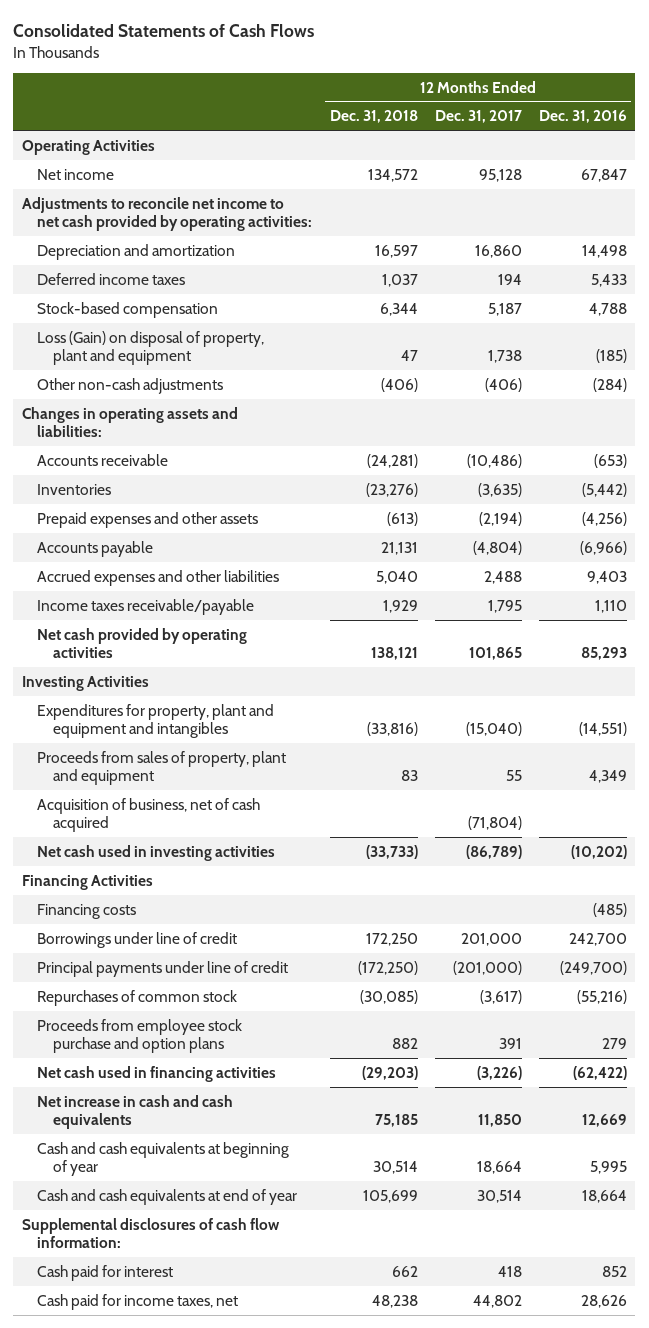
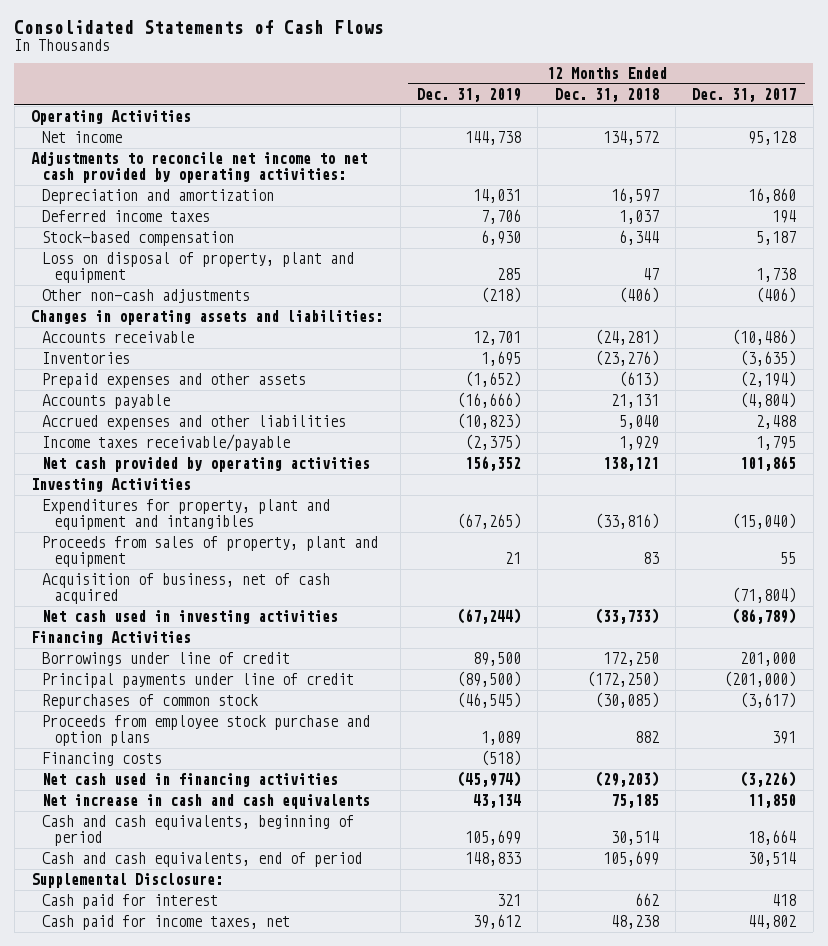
- | 12 Months Ended Dec. 31, 2018 | 12 Months Ended Dec. 31, 2017 | 12 Months Ended Dec. 31, 2016
+ | 12 Months Ended Dec. 31, 2019 | 12 Months Ended Dec. 31, 2018 | 12 Months Ended Dec. 31, 2017
- Loss (Gain) on disposal of property, plant and equipment | 47 | 1,738 | (185)
+ Loss on disposal of property, plant and equipment | 285 | 47 | 1,738
moved down: Financing costs | (518) | |
- Cash and cash equivalents at beginning of year | 30,514 | 18,664 | 5,995
- Cash and cash equivalents at end of year | 105,699 | 30,514 | 18,664
- Supplemental disclosures of cash flow information:
+ Cash and cash equivalents, beginning of period | 105,699 | 30,514 | 18,664
+ Cash and cash equivalents, end of period | 148,833 | 105,699 | 30,514
+ Supplemental Disclosure:

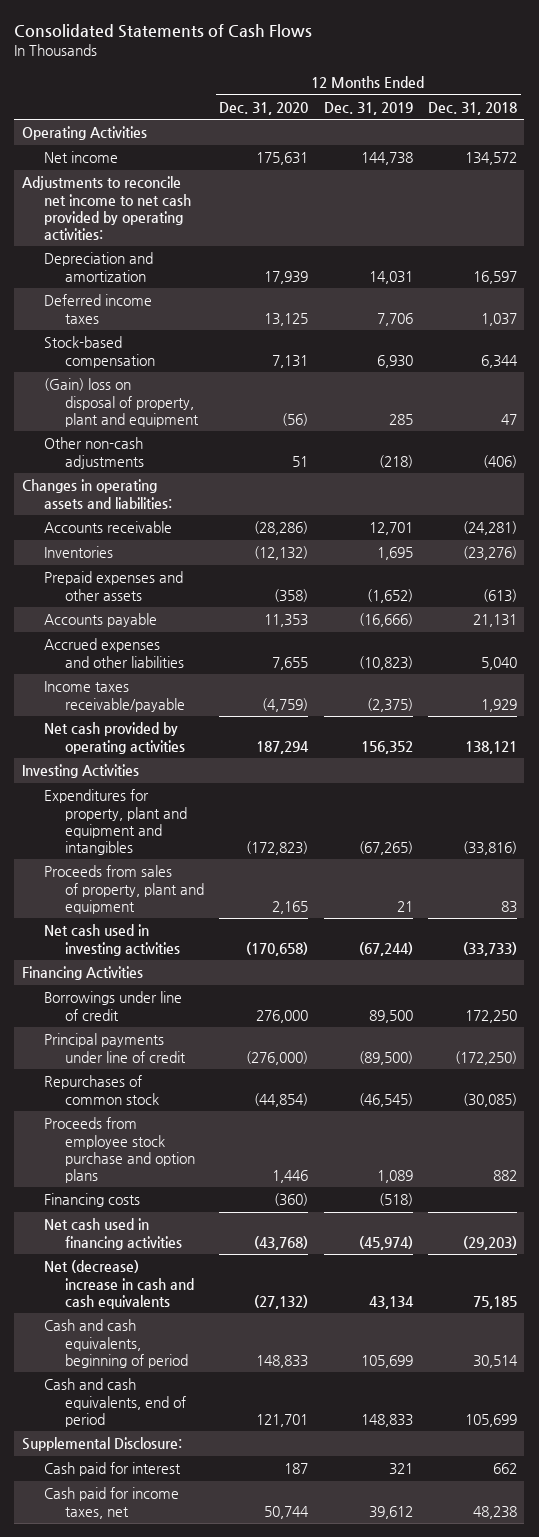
- | 12 Months Ended Dec. 31, 2019 | 12 Months Ended Dec. 31, 2018 | 12 Months Ended Dec. 31, 2017
+ | 12 Months Ended Dec. 31, 2020 | 12 Months Ended Dec. 31, 2019 | 12 Months Ended Dec. 31, 2018
- Loss on disposal of property, plant and equipment | 285 | 47 | 1,738
+ (Gain) loss on disposal of property, plant and equipment | (56) | 285 | 47
- Acquisition of business, net of cash acquired | | | (71,804)
- Net increase in cash and cash equivalents | 43,134 | 75,185 | 11,850
+ Net (decrease) increase in cash and cash equivalents | (27,132) | 43,134 | 75,185

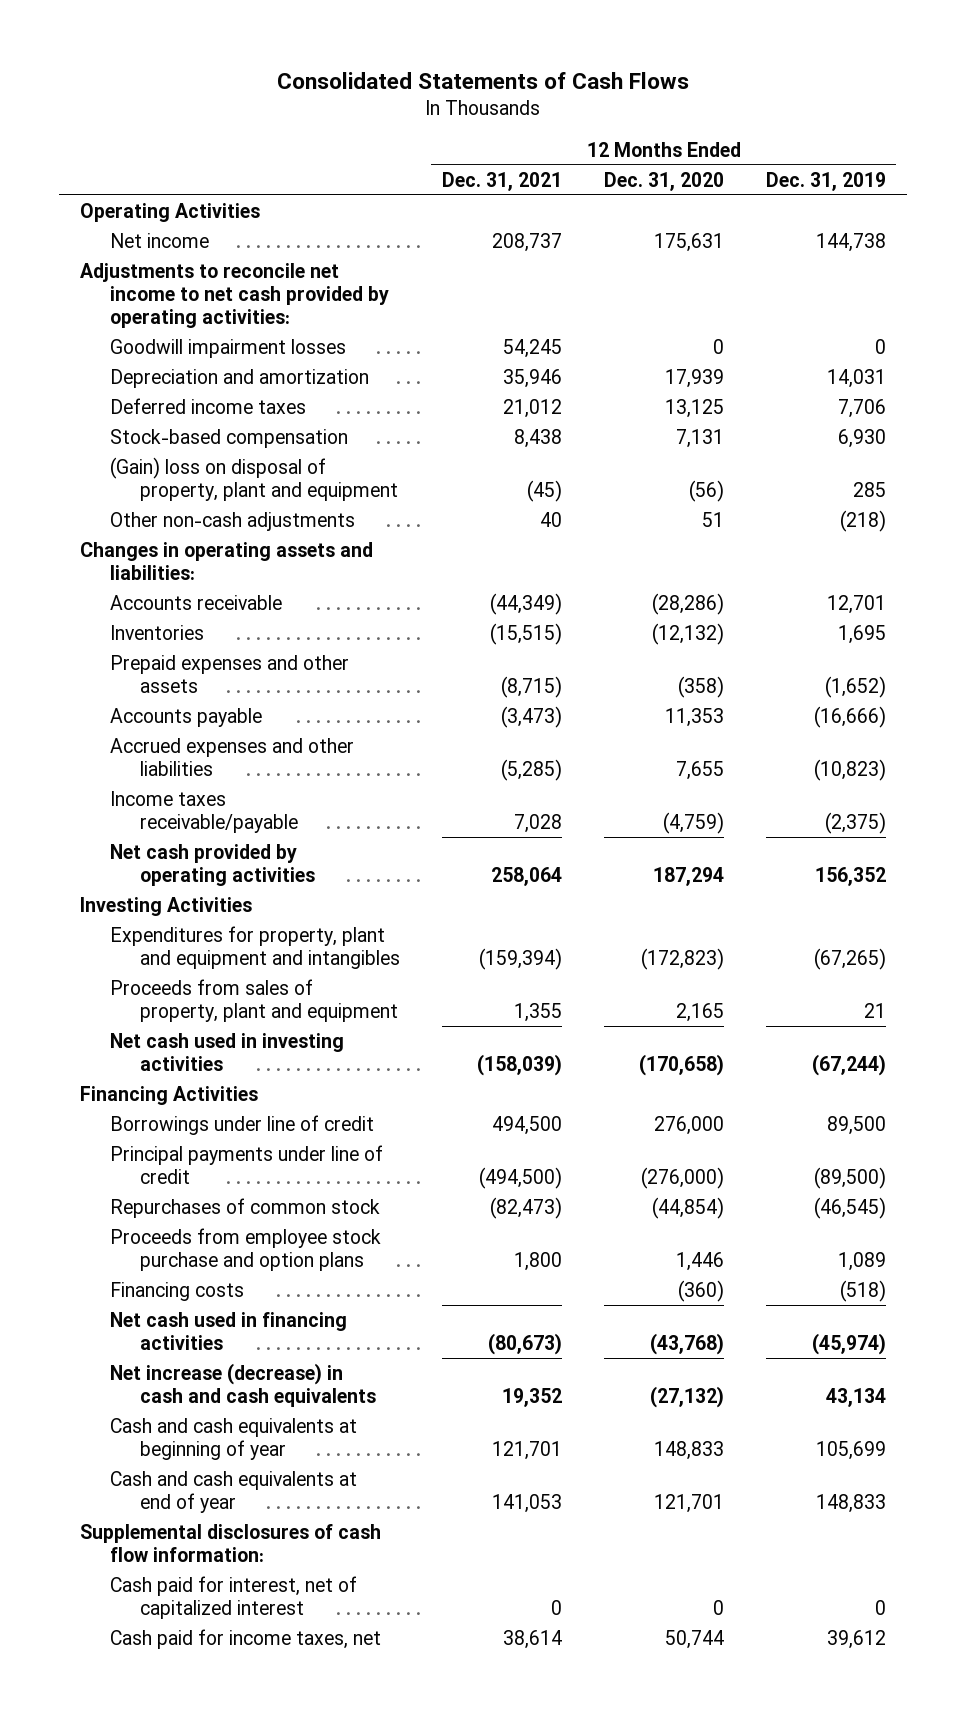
- | 12 Months Ended Dec. 31, 2020 | 12 Months Ended Dec. 31, 2019 | 12 Months Ended Dec. 31, 2018
+ | 12 Months Ended Dec. 31, 2021 | 12 Months Ended Dec. 31, 2020 | 12 Months Ended Dec. 31, 2019
+ Goodwill impairment losses | 54,245 | 0 | 0
- Net (decrease) increase in cash and cash equivalents | (27,132) | 43,134 | 75,185
- Cash and cash equivalents, beginning of period | 148,833 | 105,699 | 30,514
- Cash and cash equivalents, end of period | 121,701 | 148,833 | 105,699
- Supplemental Disclosure:
- Cash paid for interest | 187 | 321 | 662
+ Net increase (decrease) in cash and cash equivalents | 19,352 | (27,132) | 43,134
+ Cash and cash equivalents at beginning of year | 121,701 | 148,833 | 105,699
+ Cash and cash equivalents at end of year | 141,053 | 121,701 | 148,833
+ Supplemental disclosures of cash flow information:
+ Cash paid for interest, net of capitalized interest | 0 | 0 | 0

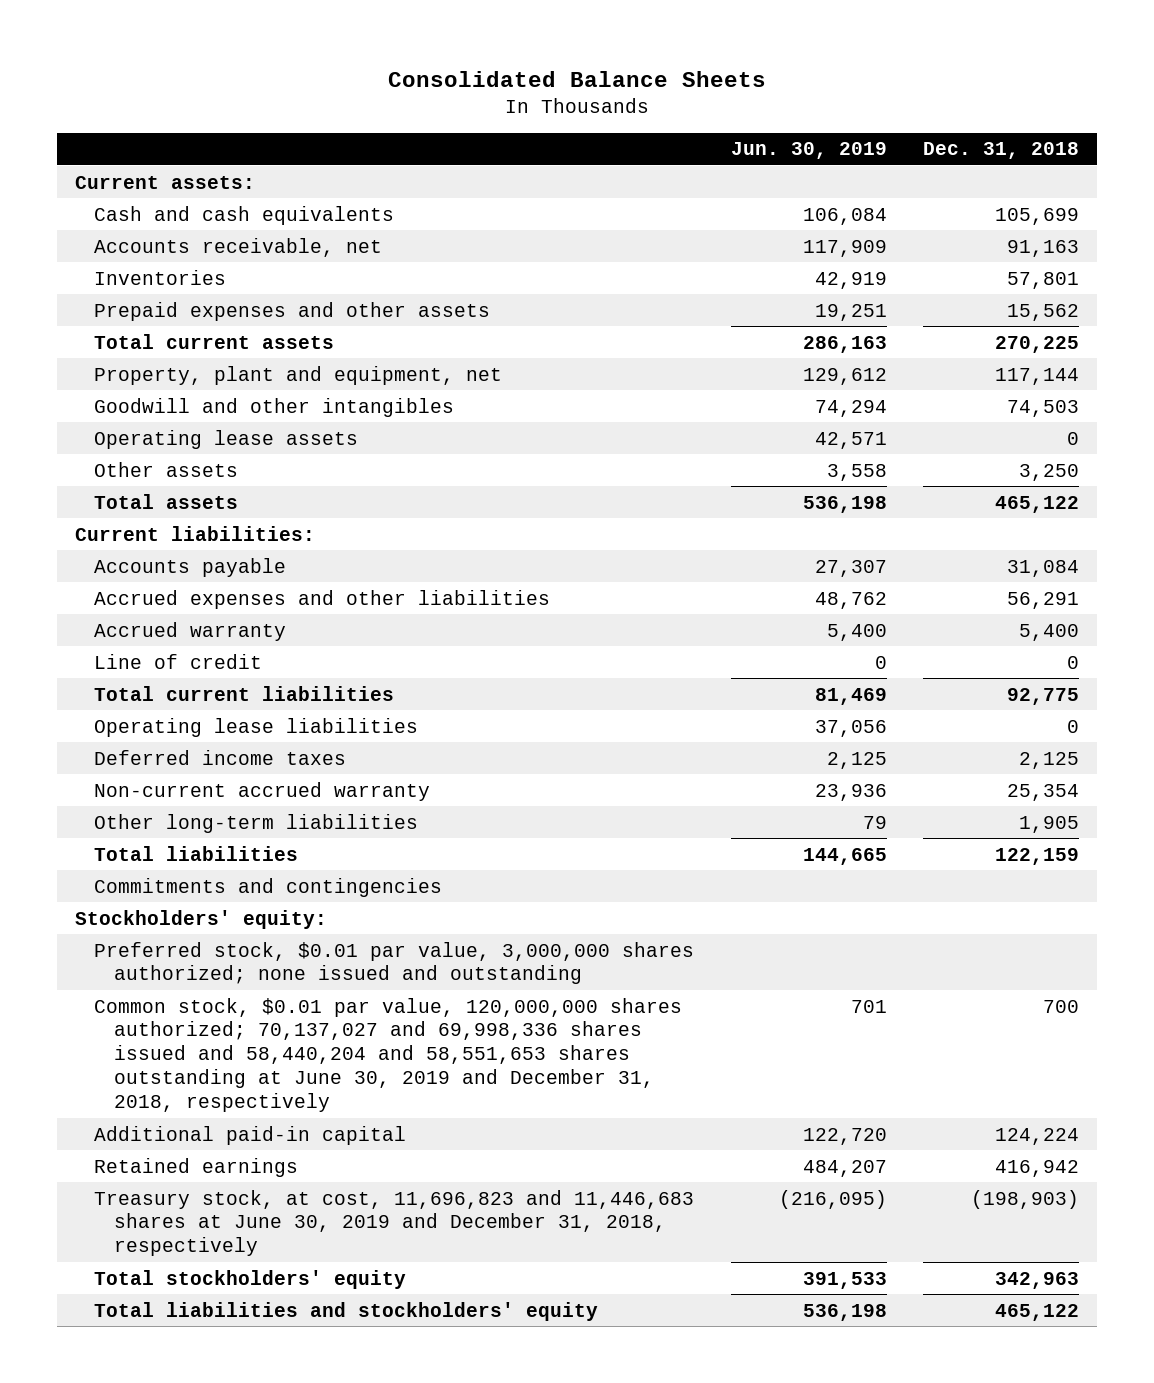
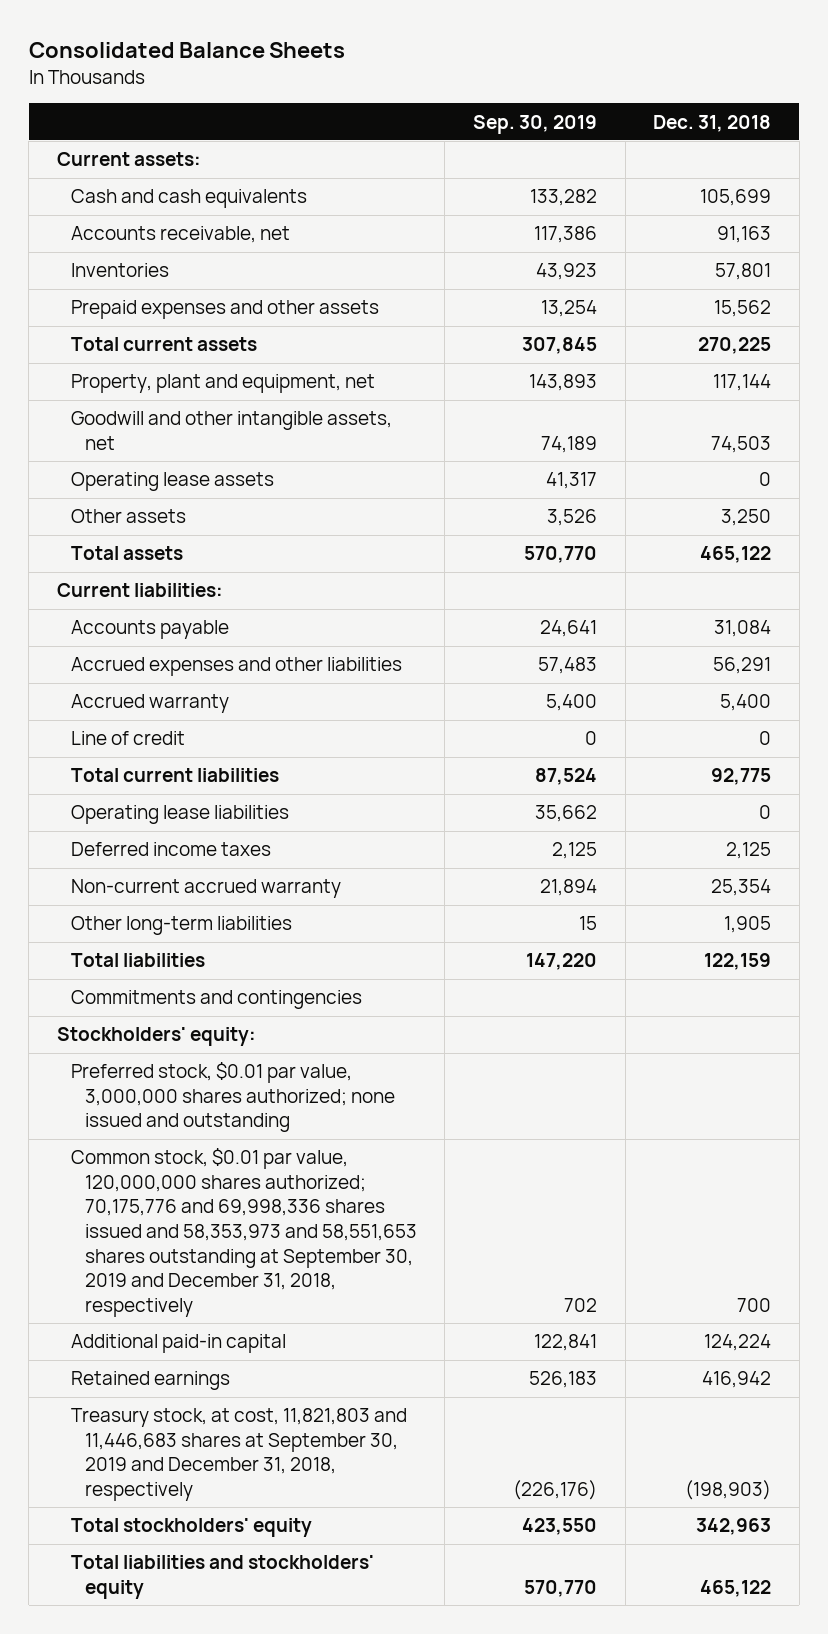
- | Jun. 30, 2019 | Dec. 31, 2018
+ | Sep. 30, 2019 | Dec. 31, 2018
- Goodwill and other intangibles | 74,294 | 74,503
+ Goodwill and other intangible assets, net | 74,189 | 74,503
- Common stock, $0.01 par value, 120,000,000 shares authorized; 70,137,027 and 69,998,336 shares issued and 58,440,204 and 58,551,653 shares outstanding at June 30, 2019 and December 31, 2018, respectively | 701 | 700
+ Common stock, $0.01 par value, 120,000,000 shares authorized; 70,175,776 and 69,998,336 shares issued and 58,353,973 and 58,551,653 shares outstanding at September 30, 2019 and December 31, 2018, respectively | 702 | 700
- Treasury stock, at cost, 11,696,823 and 11,446,683 shares at June 30, 2019 and December 31, 2018, respectively | (216,095) | (198,903)
+ Treasury stock, at cost, 11,821,803 and 11,446,683 shares at September 30, 2019 and December 31, 2018, respectively | (226,176) | (198,903)

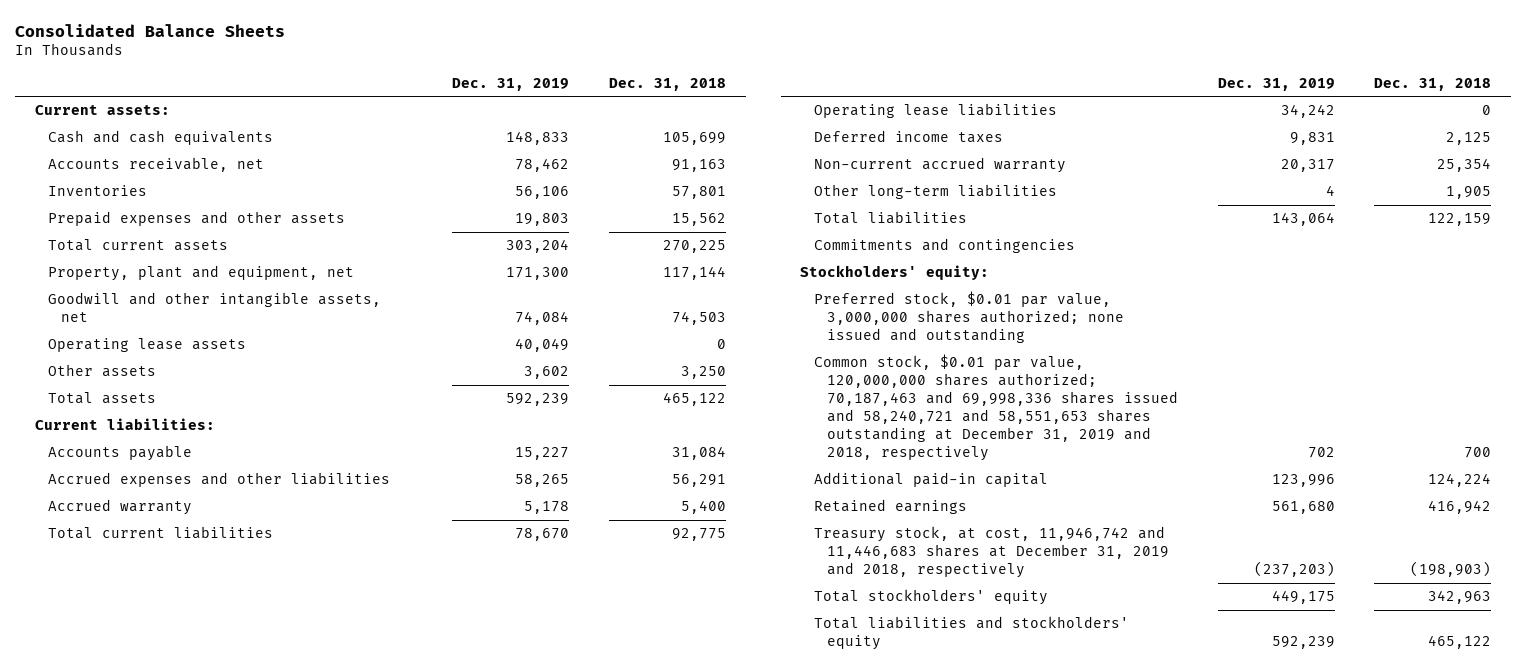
- | Sep. 30, 2019 | Dec. 31, 2018
+ | Dec. 31, 2019 | Dec. 31, 2018
- Line of credit | 0 | 0
- Common stock, $0.01 par value, 120,000,000 shares authorized; 70,175,776 and 69,998,336 shares issued and 58,353,973 and 58,551,653 shares outstanding at September 30, 2019 and December 31, 2018, respectively | 702 | 700
+ Common stock, $0.01 par value, 120,000,000 shares authorized; 70,187,463 and 69,998,336 shares issued and 58,240,721 and 58,551,653 shares outstanding at December 31, 2019 and 2018, respectively | 702 | 700
- Treasury stock, at cost, 11,821,803 and 11,446,683 shares at September 30, 2019 and December 31, 2018, respectively | (226,176) | (198,903)
+ Treasury stock, at cost, 11,946,742 and 11,446,683 shares at December 31, 2019 and 2018, respectively | (237,203) | (198,903)

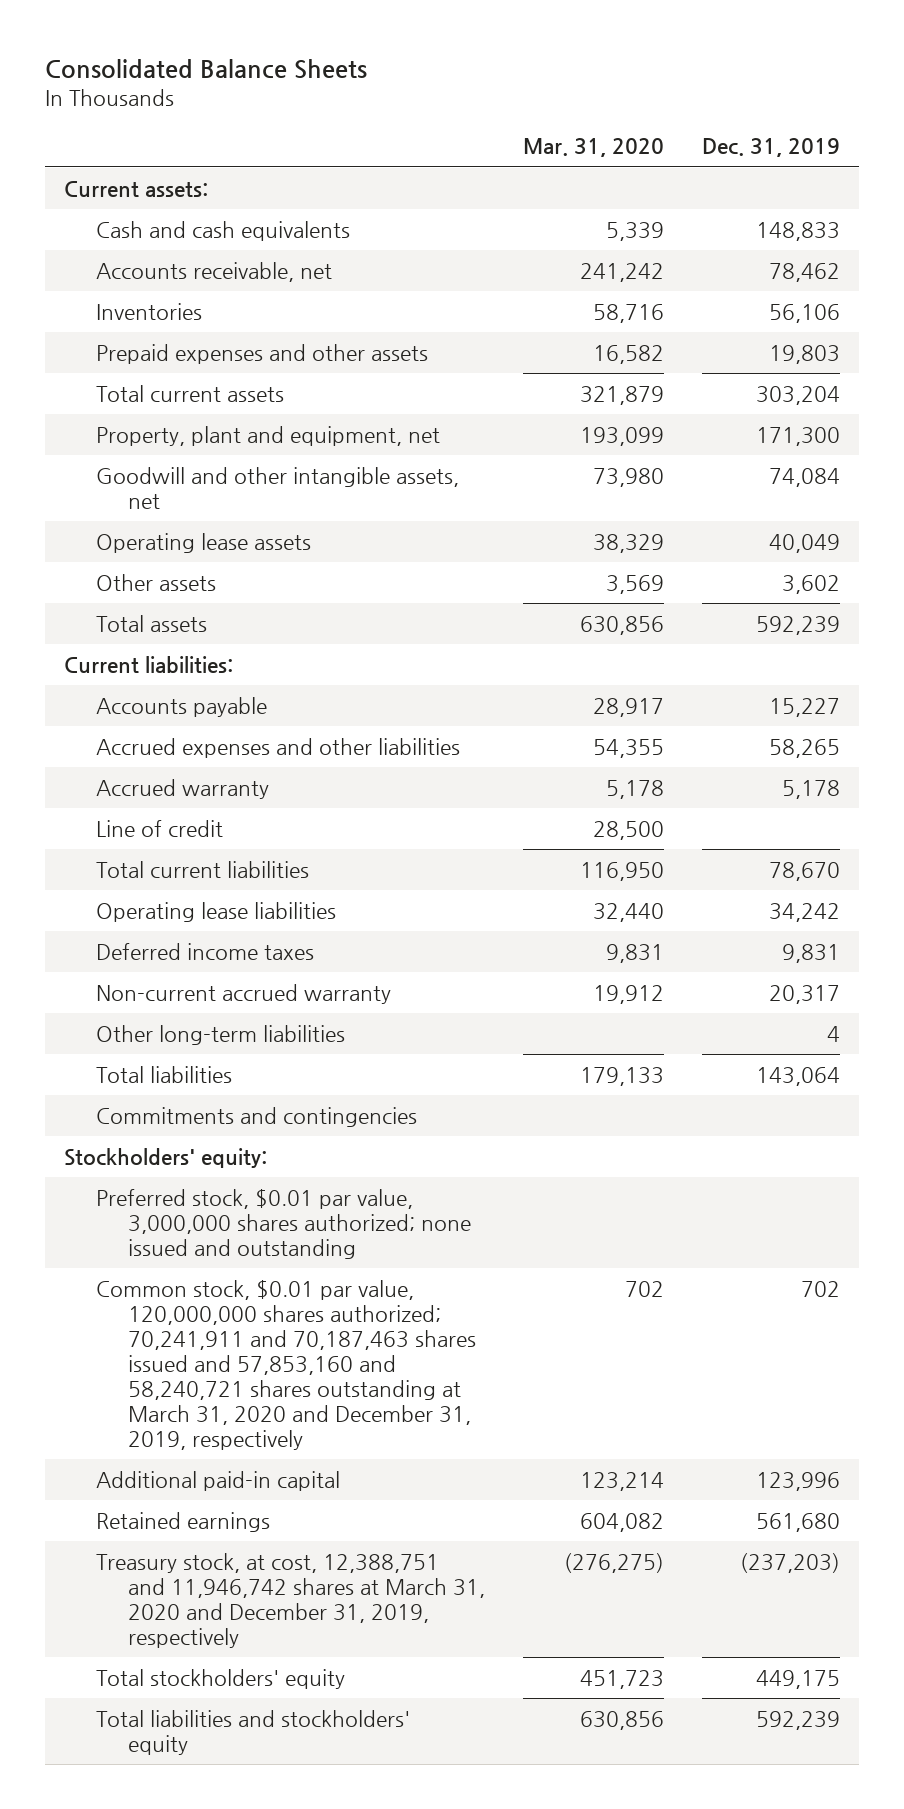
- | Dec. 31, 2019 | Dec. 31, 2018
+ | Mar. 31, 2020 | Dec. 31, 2019
+ Line of credit | 28,500 |
- Common stock, $0.01 par value, 120,000,000 shares authorized; 70,187,463 and 69,998,336 shares issued and 58,240,721 and 58,551,653 shares outstanding at December 31, 2019 and 2018, respectively | 702 | 700
+ Common stock, $0.01 par value, 120,000,000 shares authorized; 70,241,911 and 70,187,463 shares issued and 57,853,160 and 58,240,721 shares outstanding at March 31, 2020 and December 31, 2019, respectively | 702 | 702
- Treasury stock, at cost, 11,946,742 and 11,446,683 shares at December 31, 2019 and 2018, respectively | (237,203) | (198,903)
+ Treasury stock, at cost, 12,388,751 and 11,946,742 shares at March 31, 2020 and December 31, 2019, respectively | (276,275) | (237,203)

